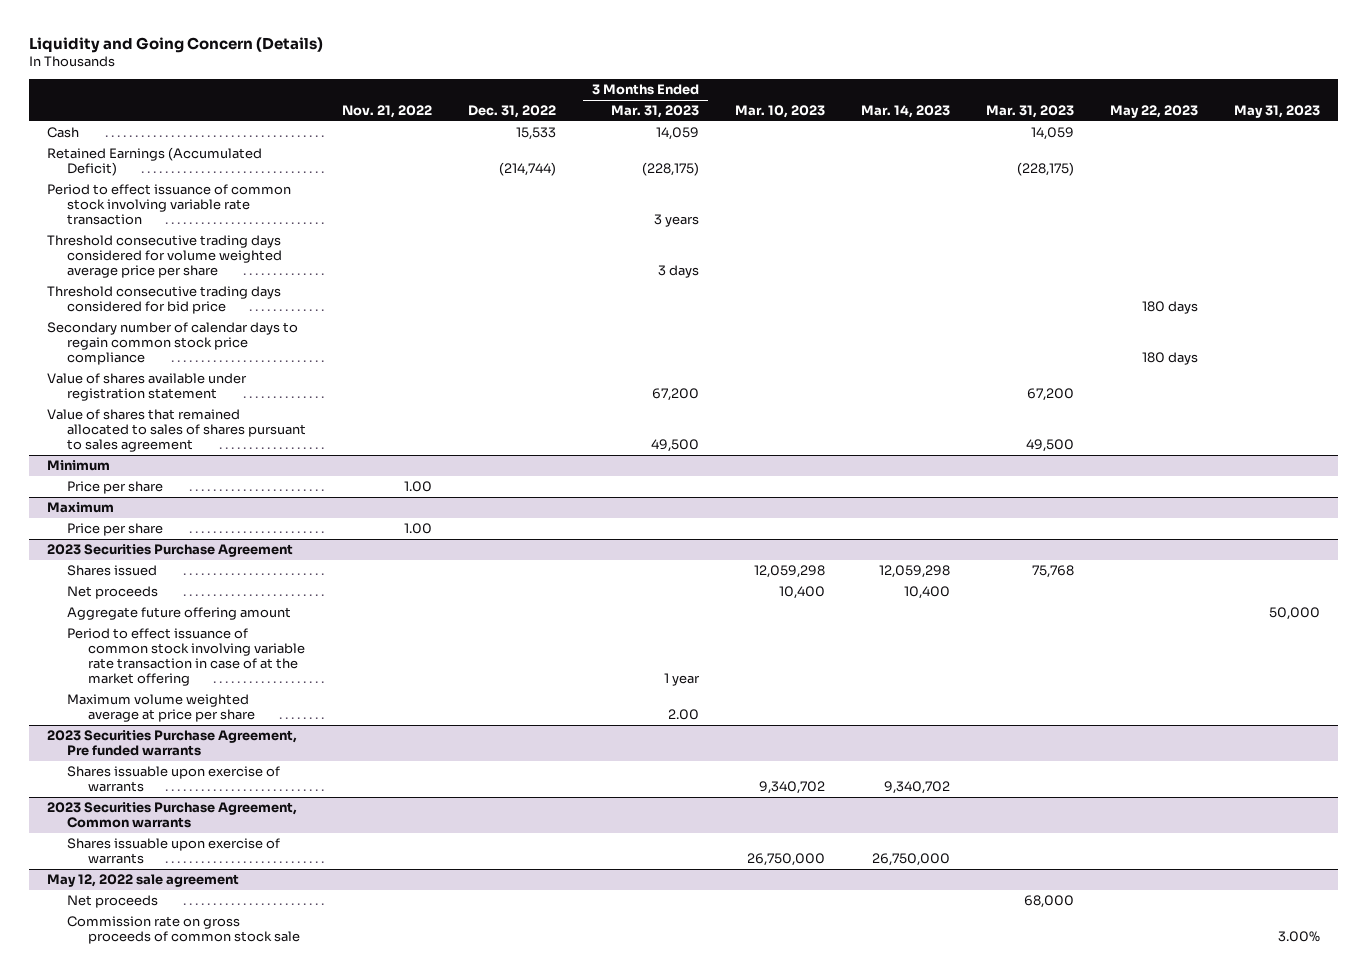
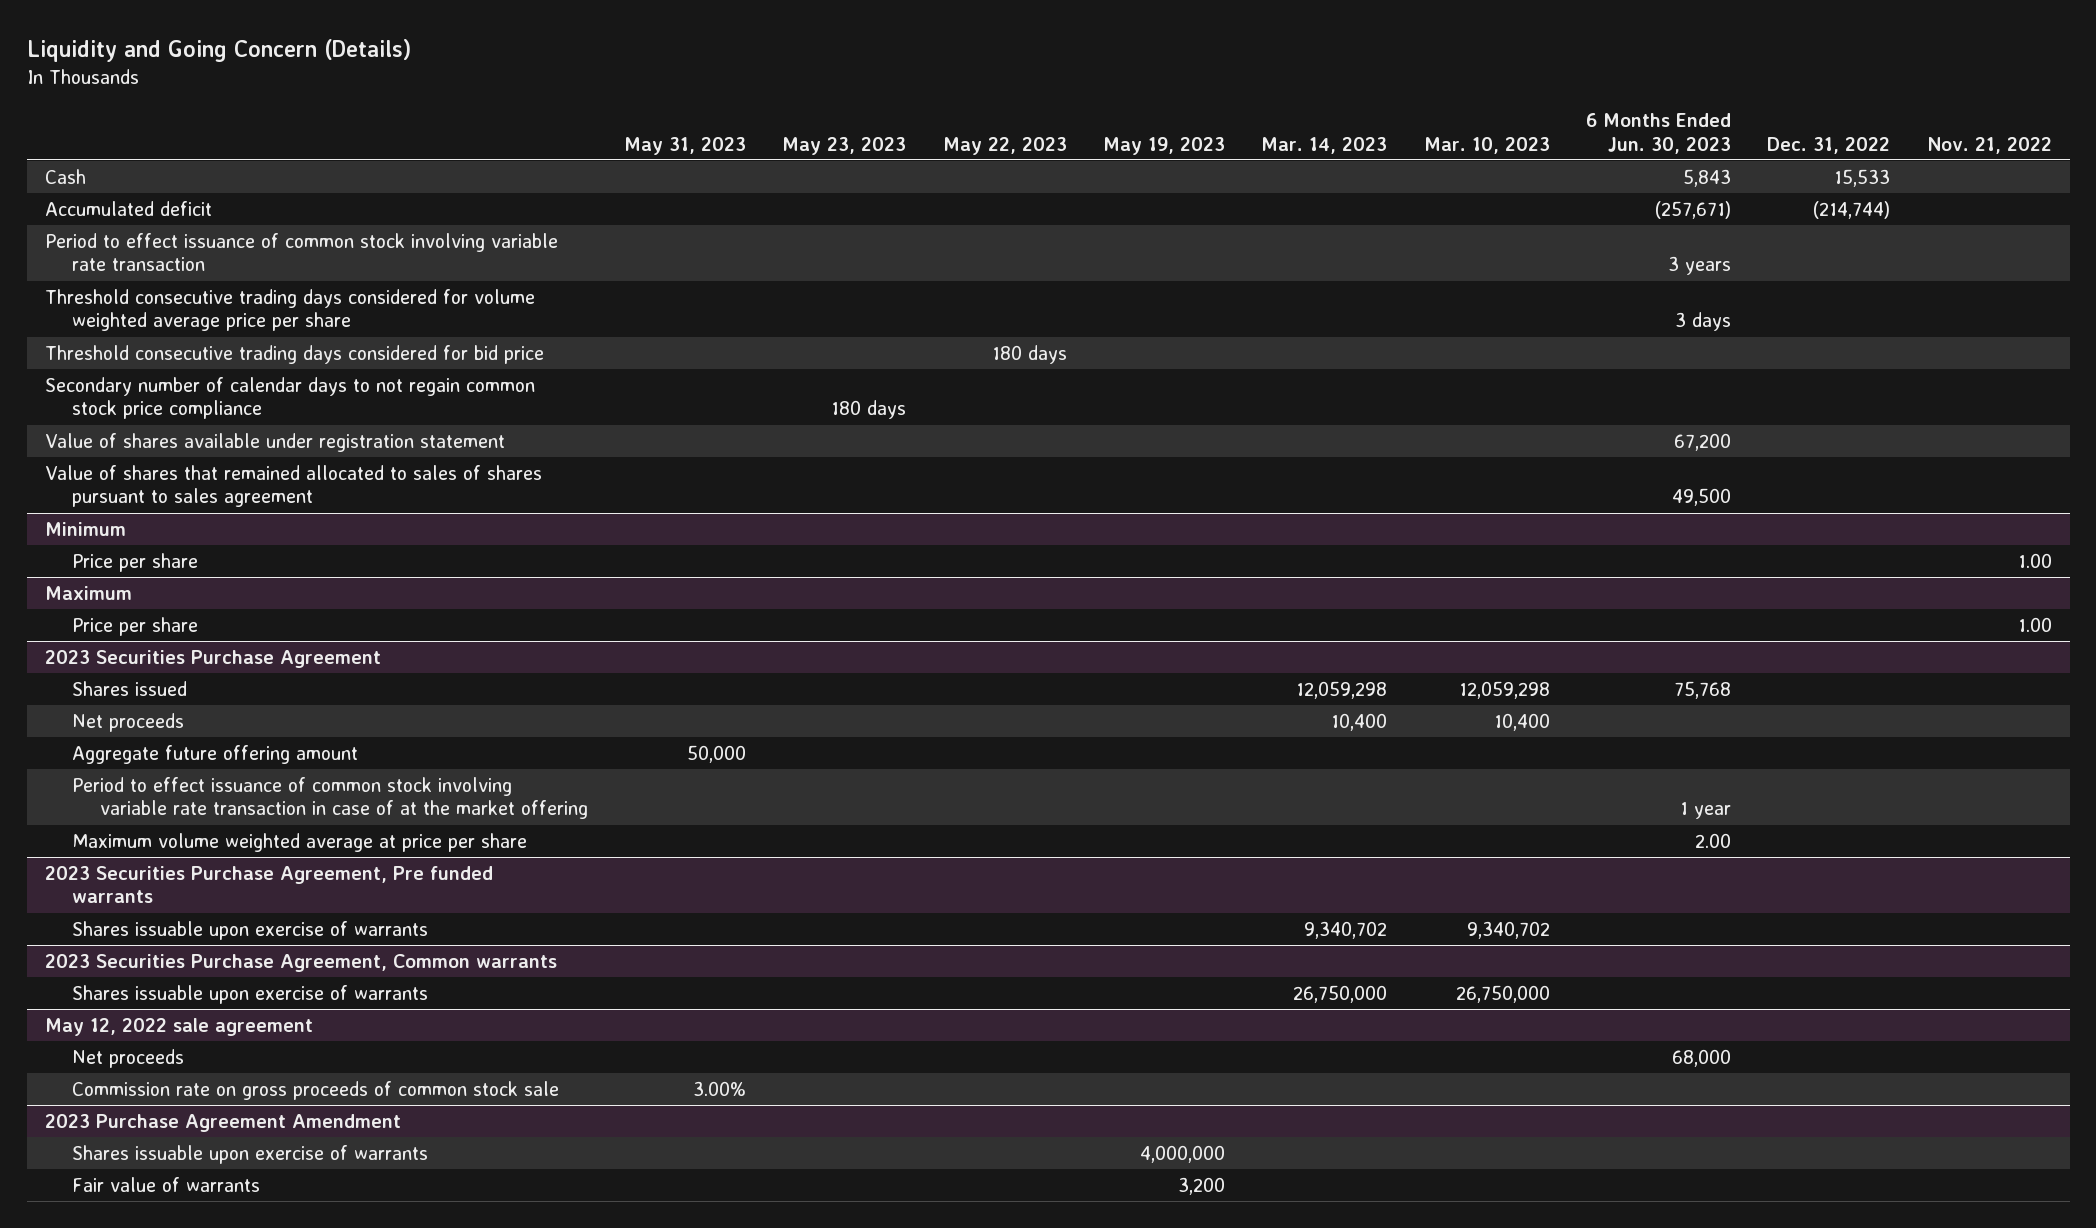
- | Nov. 21, 2022 | Dec. 31, 2022 | 3 Months Ended Mar. 31, 2023 | Mar. 10, 2023 | Mar. 14, 2023 | Mar. 31, 2023 | May 22, 2023 | May 31, 2023
+ | May 31, 2023 | May 23, 2023 | May 22, 2023 | May 19, 2023 | Mar. 14, 2023 | Mar. 10, 2023 | 6 Months Ended Jun. 30, 2023 | Dec. 31, 2022 | Nov. 21, 2022
- Retained Earnings (Accumulated Deficit) | | (214,744) | (228,175) | | | (228,175) | |
+ Accumulated deficit | | | | | | | (257,671) | (214,744) |
- Secondary number of calendar days to regain common stock price compliance | | | | | | | 180 days |
+ Secondary number of calendar days to not regain common stock price compliance | | 180 days | | | | | | |
+ 2023 Purchase Agreement Amendment
+ Shares issuable upon exercise of warrants | | | | 4,000,000 | | | | |
+ Fair value of warrants | | | | 3,200 | | | | |

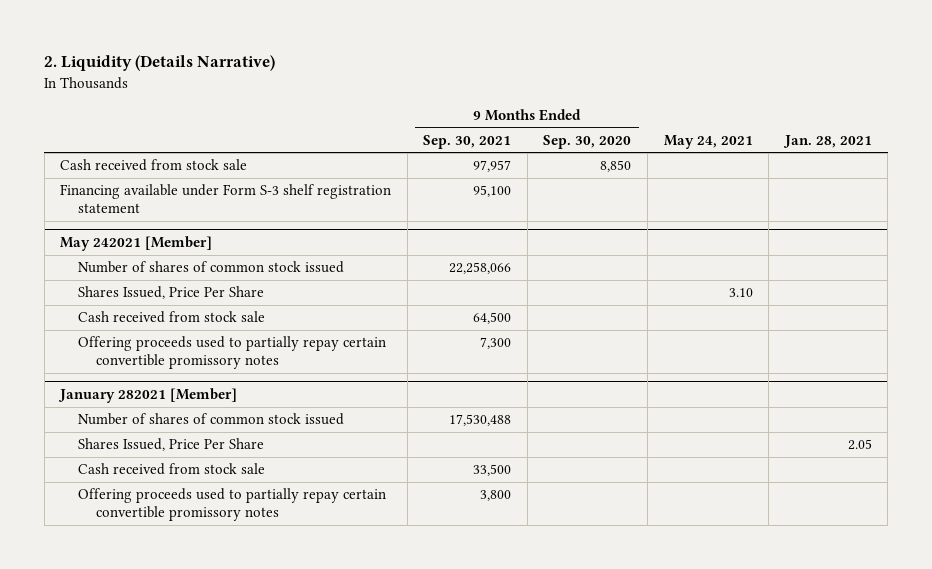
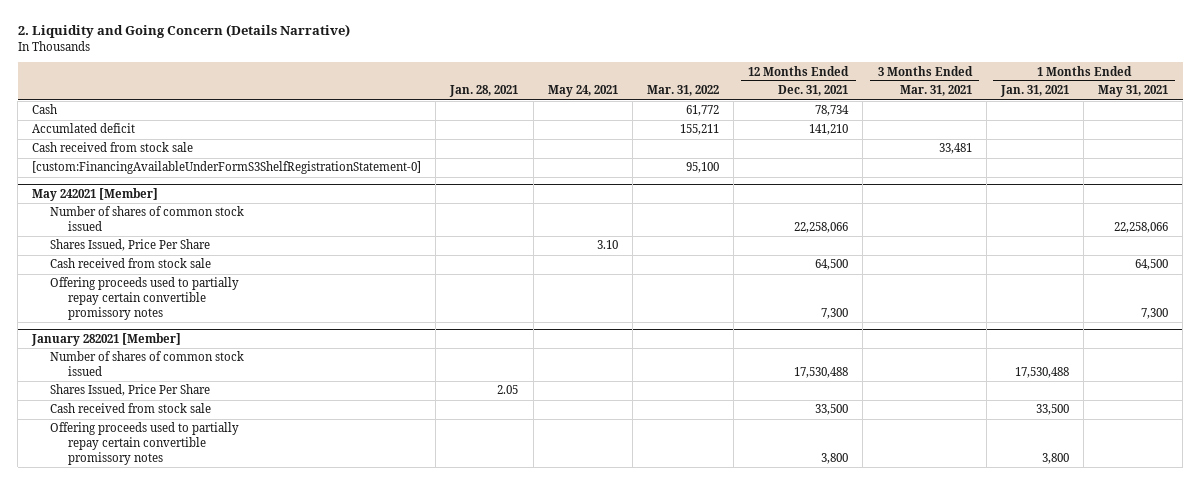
- 2. Liquidity (Details Narrative)
+ 2. Liquidity and Going Concern (Details Narrative)
- | 9 Months Ended Sep. 30, 2021 | 9 Months Ended Sep. 30, 2020 | May 24, 2021 | Jan. 28, 2021
+ | Jan. 28, 2021 | May 24, 2021 | Mar. 31, 2022 | 12 Months Ended Dec. 31, 2021 | 3 Months Ended Mar. 31, 2021 | 1 Months Ended Jan. 31, 2021 | 1 Months Ended May 31, 2021
+ Cash | | | 61,772 | 78,734 | | |
+ Accumlated deficit | | | 155,211 | 141,210 | | |
- Financing available under Form S-3 shelf registration statement | 95,100 | | |
+ [custom:FinancingAvailableUnderFormS3ShelfRegistrationStatement-0] | | | 95,100 | | | |

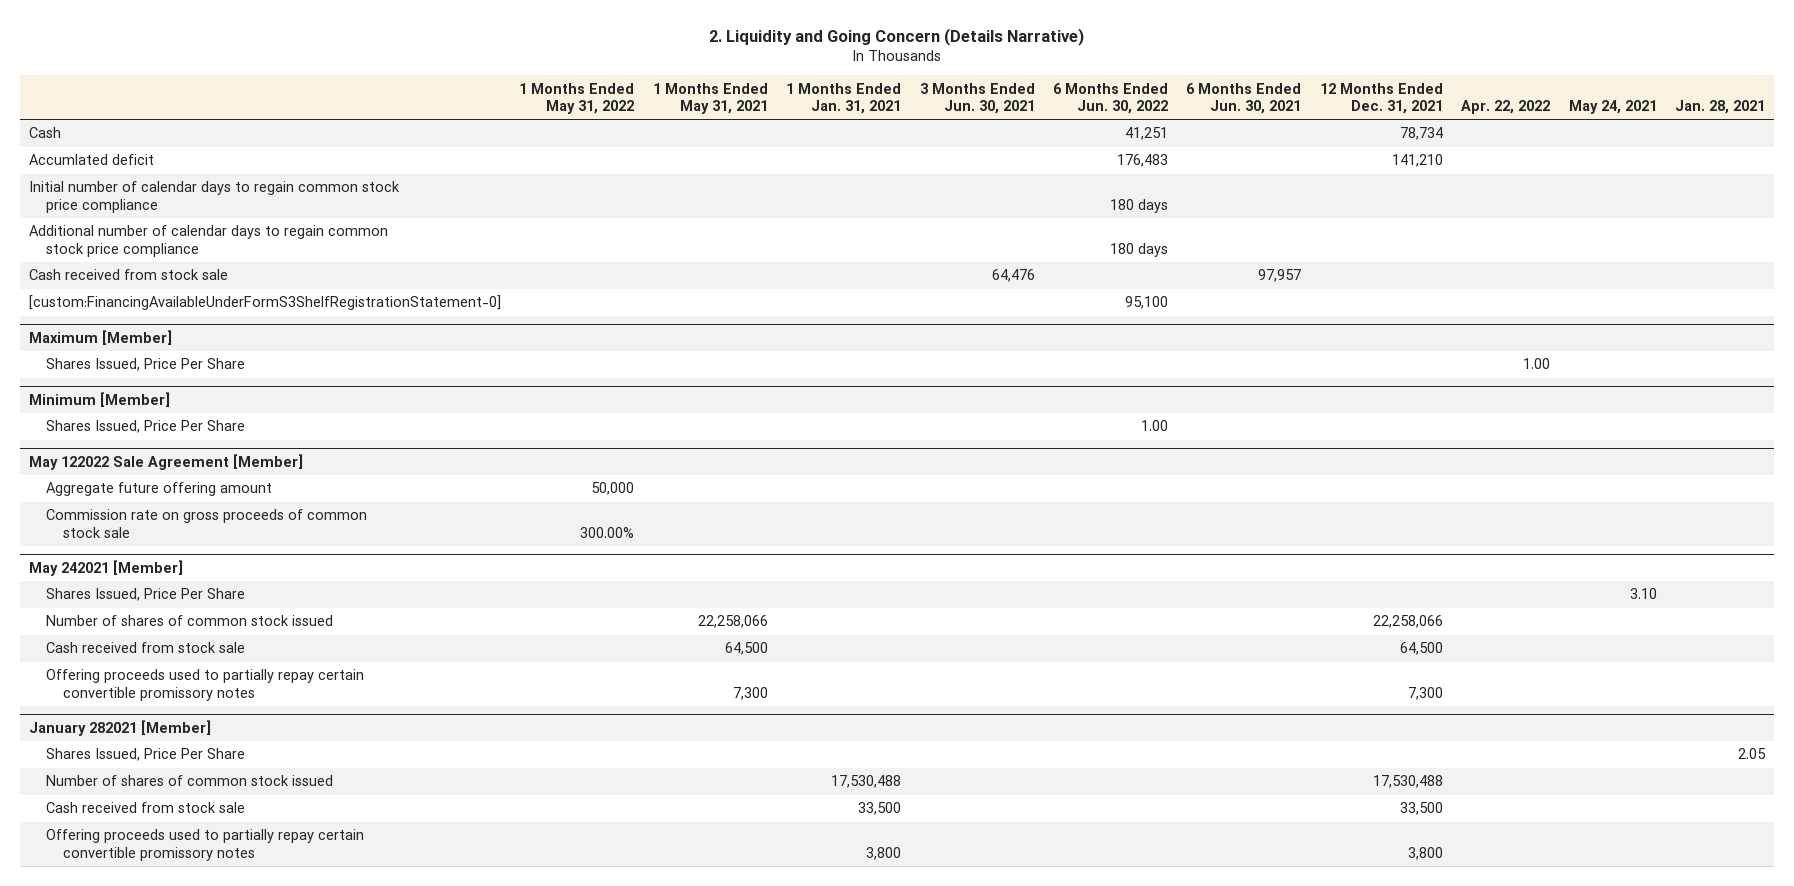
- | Jan. 28, 2021 | May 24, 2021 | Mar. 31, 2022 | 12 Months Ended Dec. 31, 2021 | 3 Months Ended Mar. 31, 2021 | 1 Months Ended Jan. 31, 2021 | 1 Months Ended May 31, 2021
+ | 1 Months Ended May 31, 2022 | 1 Months Ended May 31, 2021 | 1 Months Ended Jan. 31, 2021 | 3 Months Ended Jun. 30, 2021 | 6 Months Ended Jun. 30, 2022 | 6 Months Ended Jun. 30, 2021 | 12 Months Ended Dec. 31, 2021 | Apr. 22, 2022 | May 24, 2021 | Jan. 28, 2021
+ Initial number of calendar days to regain common stock price compliance | | | | | 180 days | | | | |
+ Additional number of calendar days to regain common stock price compliance | | | | | 180 days | | | | |
+ Maximum [Member]
+ Shares Issued, Price Per Share | | | | | | | | 1.00 | |
+ Minimum [Member]
+ Shares Issued, Price Per Share | | | | | 1.00 | | | | |
+ May 122022 Sale Agreement [Member]
+ Aggregate future offering amount | 50,000 | | | | | | | | |
+ Commission rate on gross proceeds of common stock sale | 300.00% | | | | | | | | |
@ May 242021 [Member]
moved down: Number of shares of common stock issued | | 22,258,066 | | | | | 22,258,066 | | |
@ January 282021 [Member]
moved down: Number of shares of common stock issued | | | 17,530,488 | | | | 17,530,488 | | |

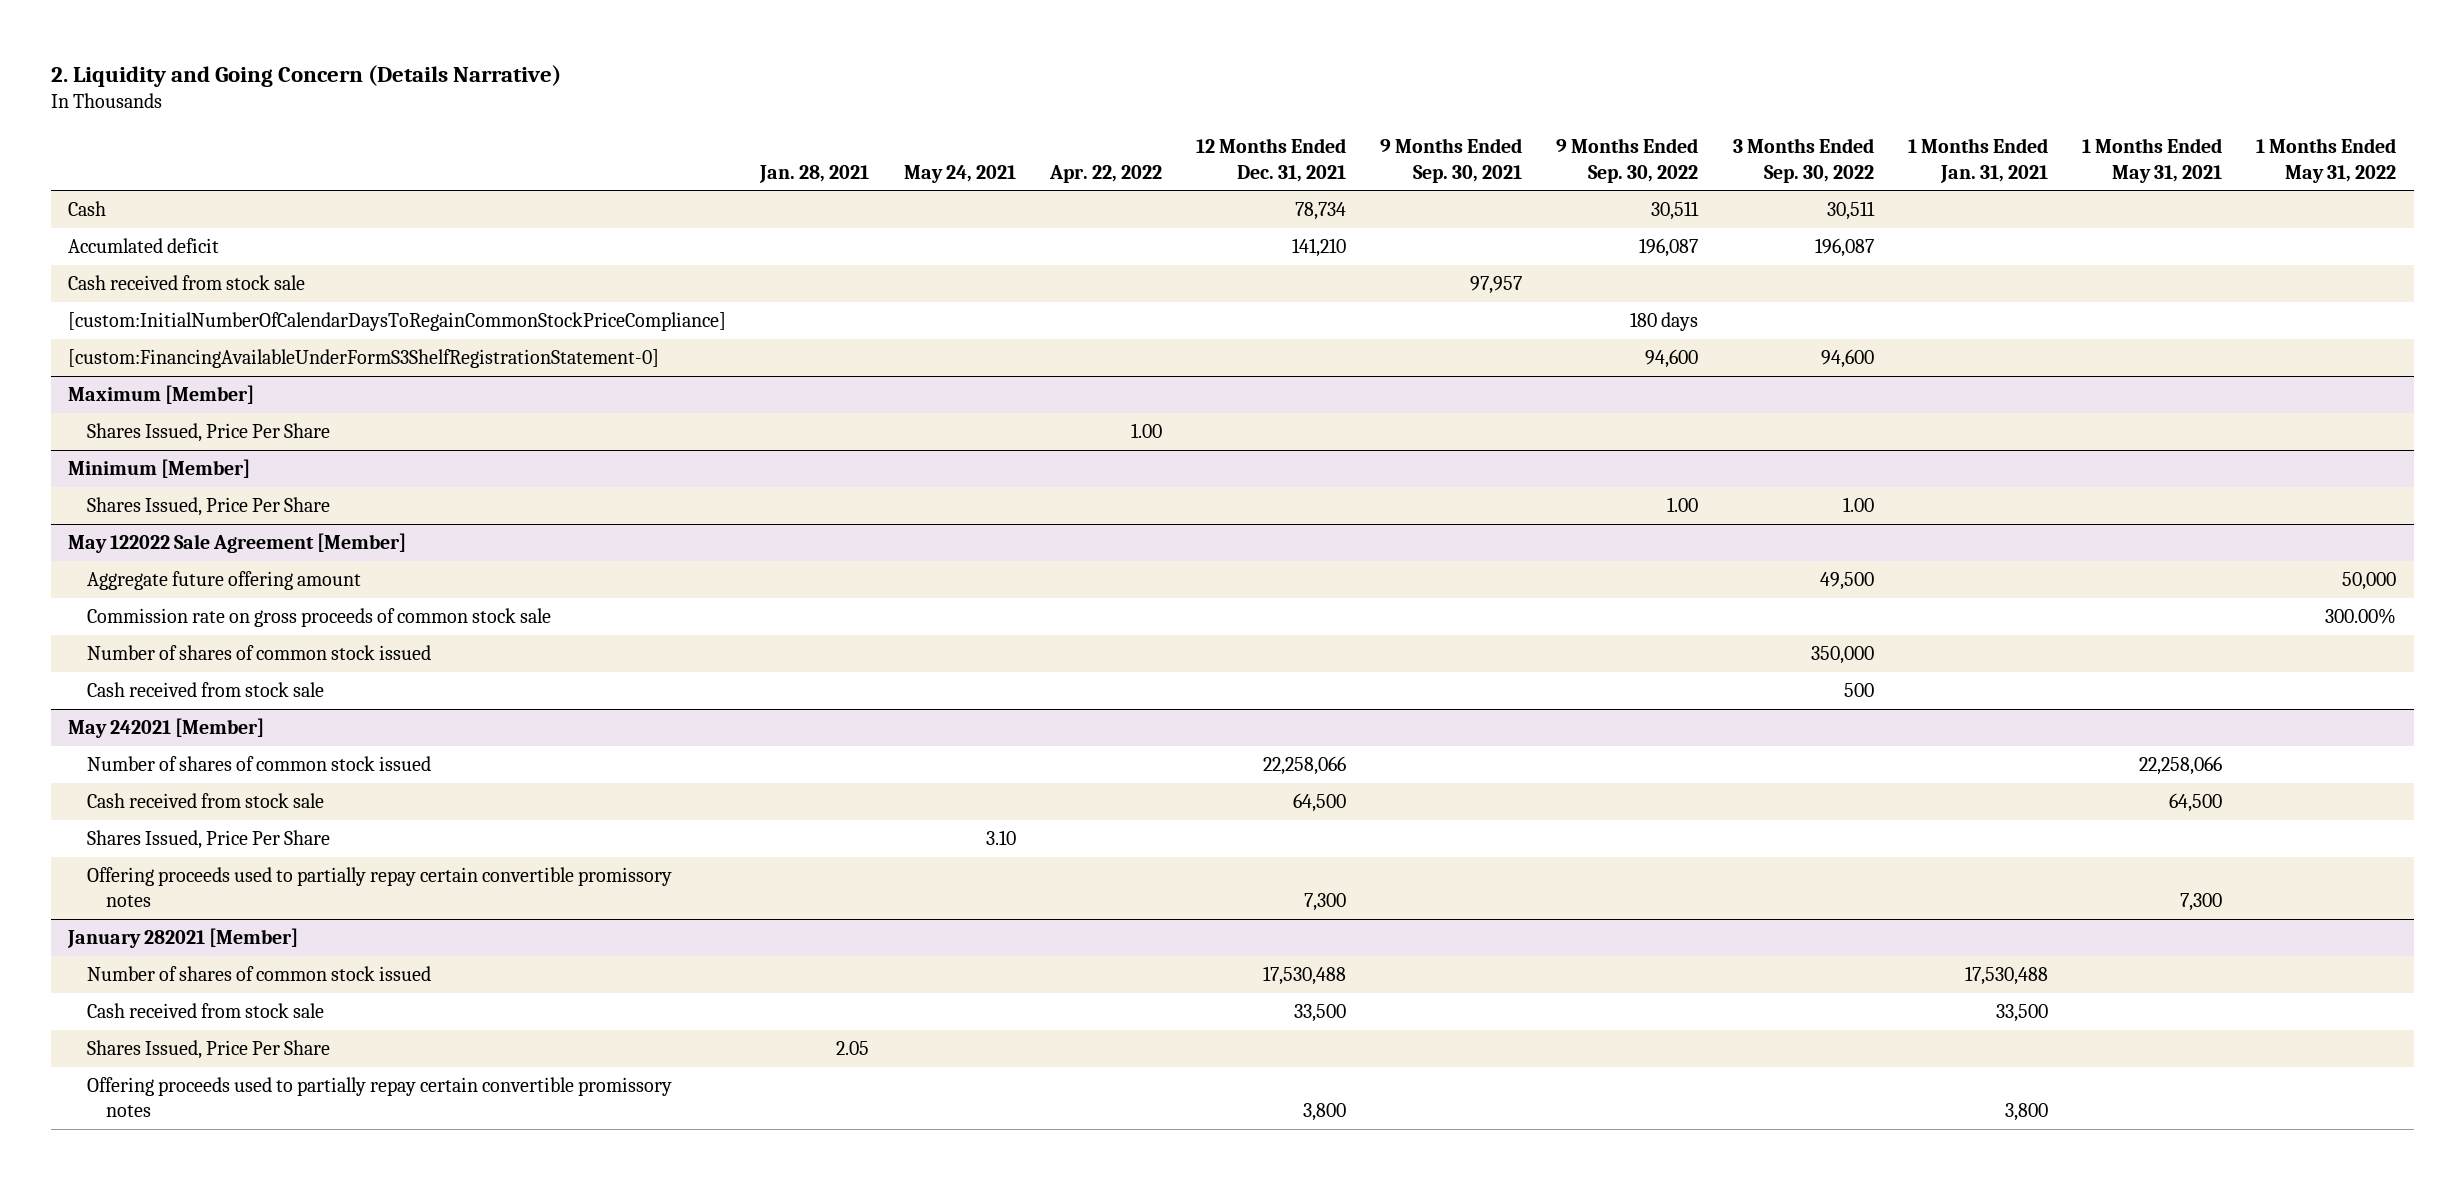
- | 1 Months Ended May 31, 2022 | 1 Months Ended May 31, 2021 | 1 Months Ended Jan. 31, 2021 | 3 Months Ended Jun. 30, 2021 | 6 Months Ended Jun. 30, 2022 | 6 Months Ended Jun. 30, 2021 | 12 Months Ended Dec. 31, 2021 | Apr. 22, 2022 | May 24, 2021 | Jan. 28, 2021
+ | Jan. 28, 2021 | May 24, 2021 | Apr. 22, 2022 | 12 Months Ended Dec. 31, 2021 | 9 Months Ended Sep. 30, 2021 | 9 Months Ended Sep. 30, 2022 | 3 Months Ended Sep. 30, 2022 | 1 Months Ended Jan. 31, 2021 | 1 Months Ended May 31, 2021 | 1 Months Ended May 31, 2022
- Initial number of calendar days to regain common stock price compliance | | | | | 180 days | | | | |
- Additional number of calendar days to regain common stock price compliance | | | | | 180 days | | | | |
+ [custom:InitialNumberOfCalendarDaysToRegainCommonStockPriceCompliance] | | | | | | 180 days | | | |
@ May 122022 Sale Agreement [Member]
+ Number of shares of common stock issued | | | | | | | 350,000 | | |
+ Cash received from stock sale | | | | | | | 500 | | |
@ May 242021 [Member]
moved down: Shares Issued, Price Per Share | | 3.10 | | | | | | | |
@ January 282021 [Member]
moved down: Shares Issued, Price Per Share | 2.05 | | | | | | | | |

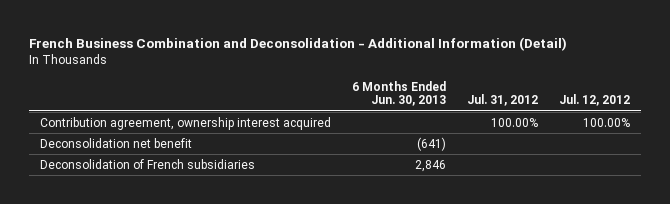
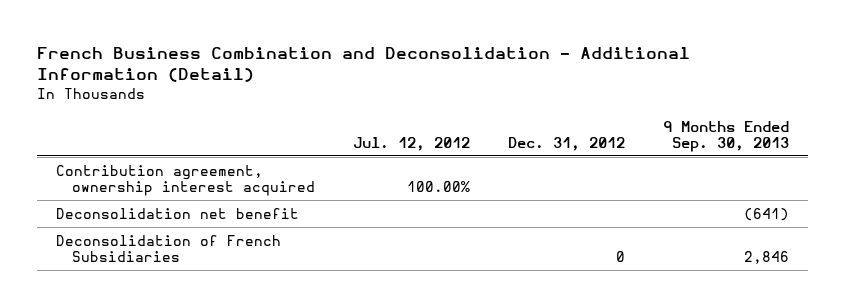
- | 6 Months Ended Jun. 30, 2013 | Jul. 31, 2012 | Jul. 12, 2012
+ | Jul. 12, 2012 | Dec. 31, 2012 | 9 Months Ended Sep. 30, 2013
- Deconsolidation of French subsidiaries | 2,846 | |
+ Deconsolidation of French Subsidiaries | | 0 | 2,846

